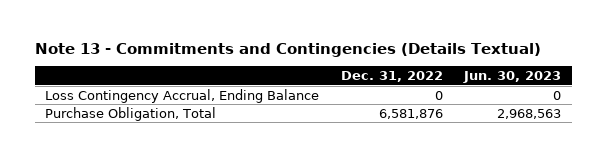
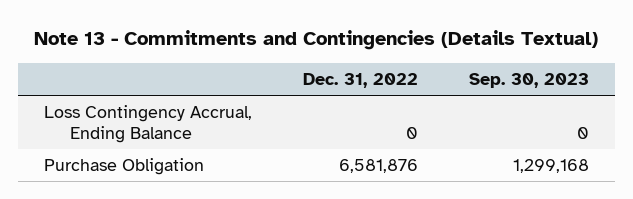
- | Dec. 31, 2022 | Jun. 30, 2023
+ | Dec. 31, 2022 | Sep. 30, 2023
- Purchase Obligation, Total | 6,581,876 | 2,968,563
+ Purchase Obligation | 6,581,876 | 1,299,168

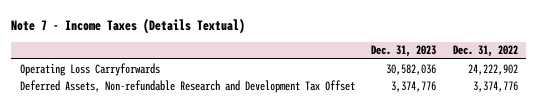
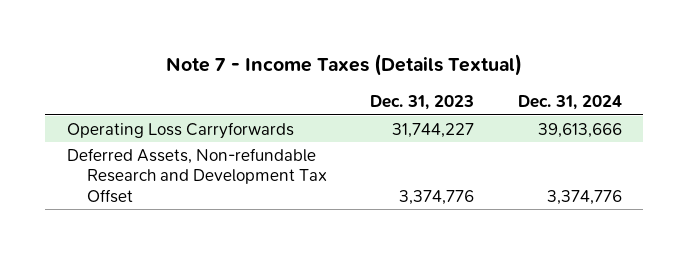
- | Dec. 31, 2023 | Dec. 31, 2022
+ | Dec. 31, 2023 | Dec. 31, 2024
- Operating Loss Carryforwards | 30,582,036 | 24,222,902
+ Operating Loss Carryforwards | 31,744,227 | 39,613,666

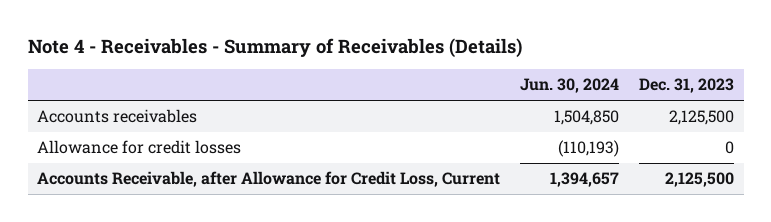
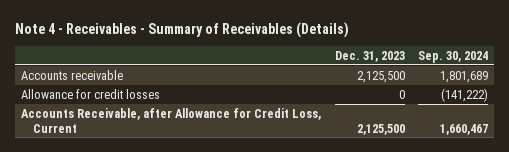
- | Jun. 30, 2024 | Dec. 31, 2023
+ | Dec. 31, 2023 | Sep. 30, 2024
- Accounts receivables | 1,504,850 | 2,125,500
+ Accounts receivable | 2,125,500 | 1,801,689

